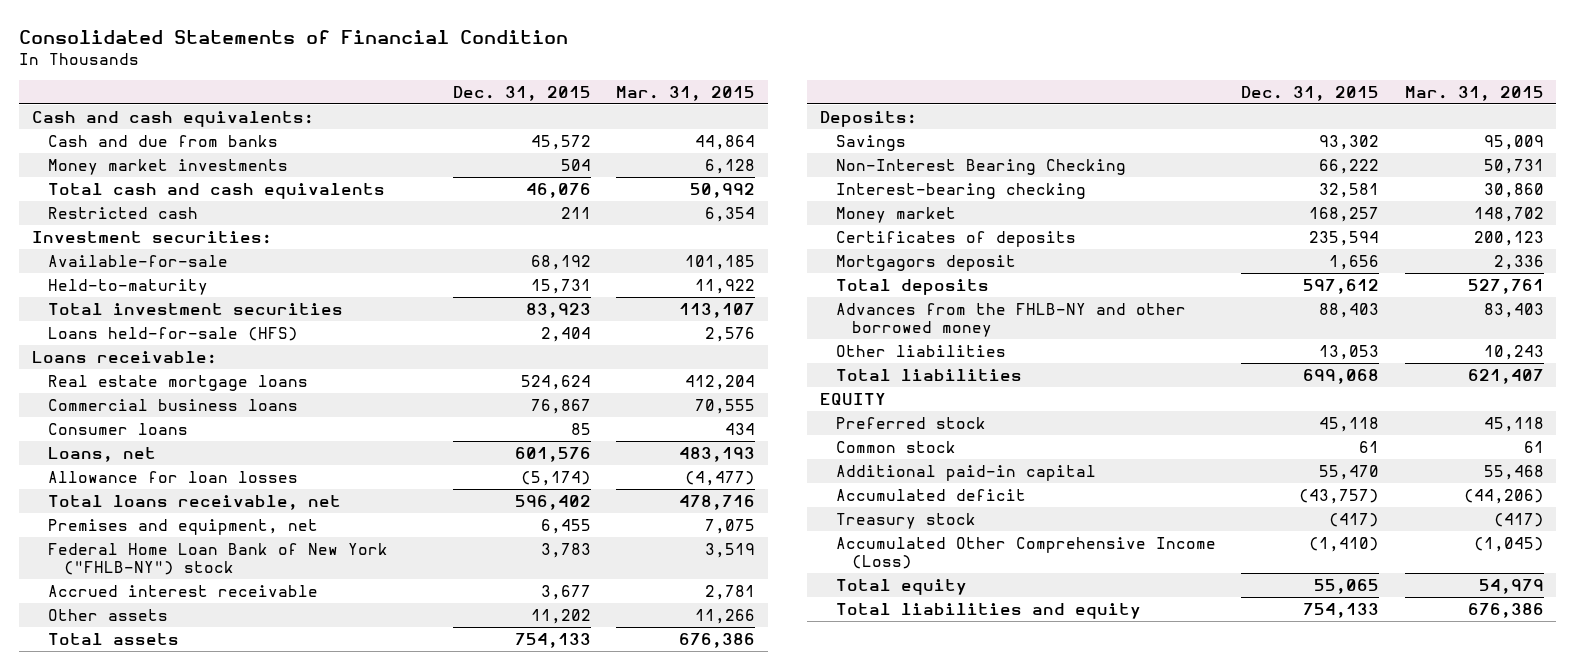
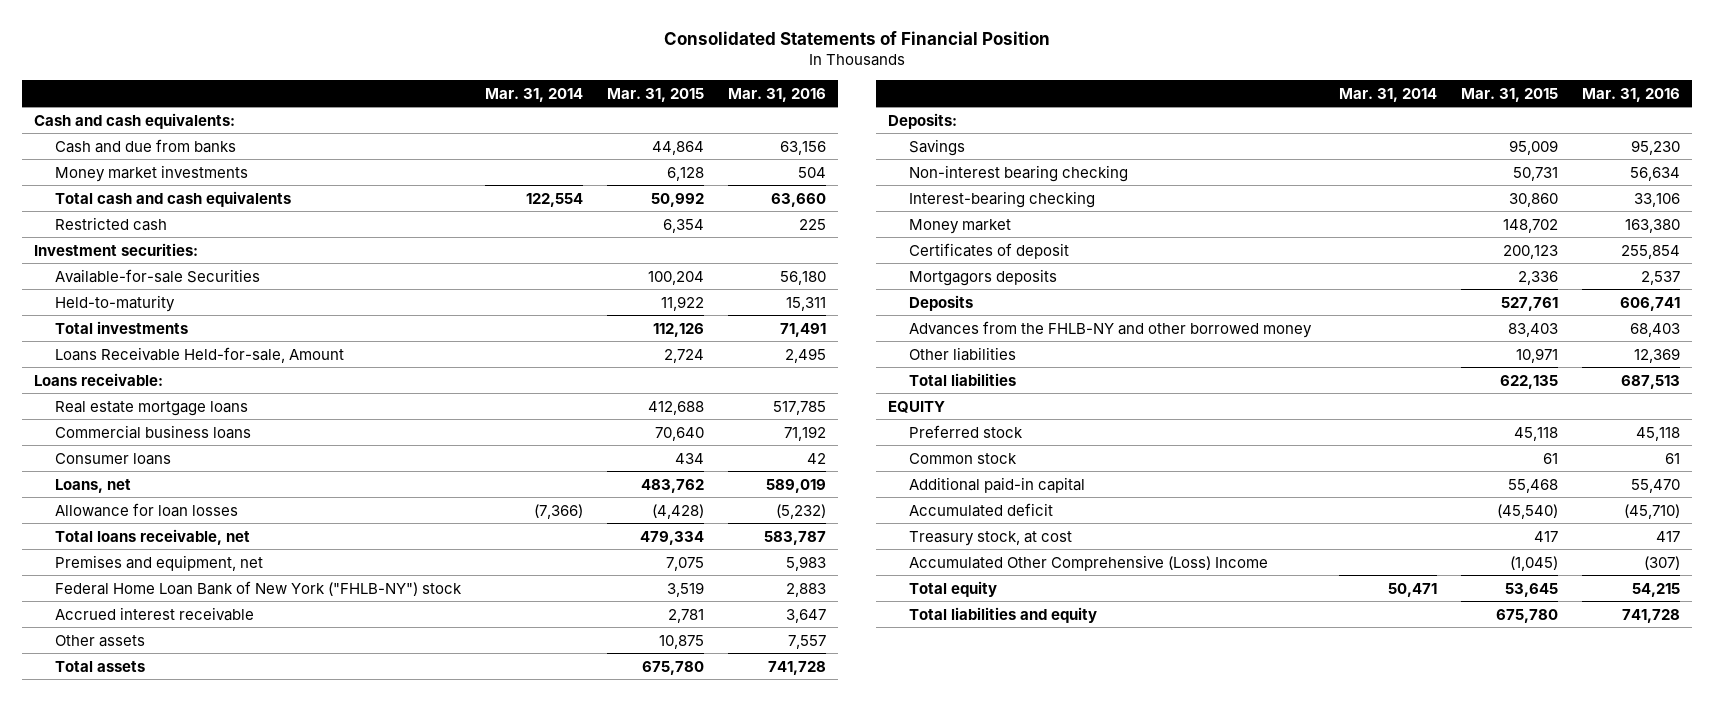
- Consolidated Statements of Financial Condition
+ Consolidated Statements of Financial Position
- | Dec. 31, 2015 | Mar. 31, 2015
+ | Mar. 31, 2014 | Mar. 31, 2015 | Mar. 31, 2016
- Available-for-sale | 68,192 | 101,185
+ Available-for-sale Securities | | 100,204 | 56,180
- Total investment securities | 83,923 | 113,107
- Loans held-for-sale (HFS) | 2,404 | 2,576
+ Total investments | | 112,126 | 71,491
+ Loans Receivable Held-for-sale, Amount | | 2,724 | 2,495
- Real estate mortgage loans | 524,624 | 412,204
- Commercial business loans | 76,867 | 70,555
+ Real estate mortgage loans | | 412,688 | 517,785
+ Commercial business loans | | 70,640 | 71,192
- Loans, net | 601,576 | 483,193
- Allowance for loan losses | (5,174) | (4,477)
- Total loans receivable, net | 596,402 | 478,716
+ Loans, net | | 483,762 | 589,019
+ Allowance for loan losses | (7,366) | (4,428) | (5,232)
+ Total loans receivable, net | | 479,334 | 583,787
- Other assets | 11,202 | 11,266
- Total assets | 754,133 | 676,386
+ Other assets | | 10,875 | 7,557
+ Total assets | | 675,780 | 741,728
- Non-Interest Bearing Checking | 66,222 | 50,731
+ Non-interest bearing checking | | 50,731 | 56,634
- Certificates of deposits | 235,594 | 200,123
- Mortgagors deposit | 1,656 | 2,336
- Total deposits | 597,612 | 527,761
+ Certificates of deposit | | 200,123 | 255,854
+ Mortgagors deposits | | 2,336 | 2,537
+ Deposits | | 527,761 | 606,741
- Other liabilities | 13,053 | 10,243
- Total liabilities | 699,068 | 621,407
+ Other liabilities | | 10,971 | 12,369
+ Total liabilities | | 622,135 | 687,513
- Accumulated deficit | (43,757) | (44,206)
- Treasury stock | (417) | (417)
- Accumulated Other Comprehensive Income (Loss) | (1,410) | (1,045)
- Total equity | 55,065 | 54,979
- Total liabilities and equity | 754,133 | 676,386
+ Accumulated deficit | | (45,540) | (45,710)
+ Treasury stock, at cost | | 417 | 417
+ Accumulated Other Comprehensive (Loss) Income | | (1,045) | (307)
+ Total equity | 50,471 | 53,645 | 54,215
+ Total liabilities and equity | | 675,780 | 741,728

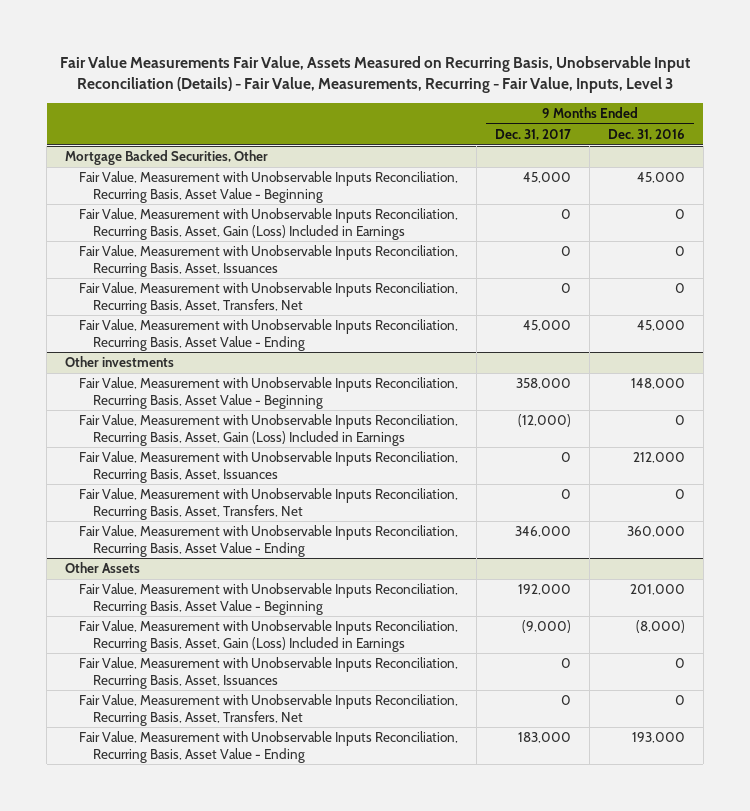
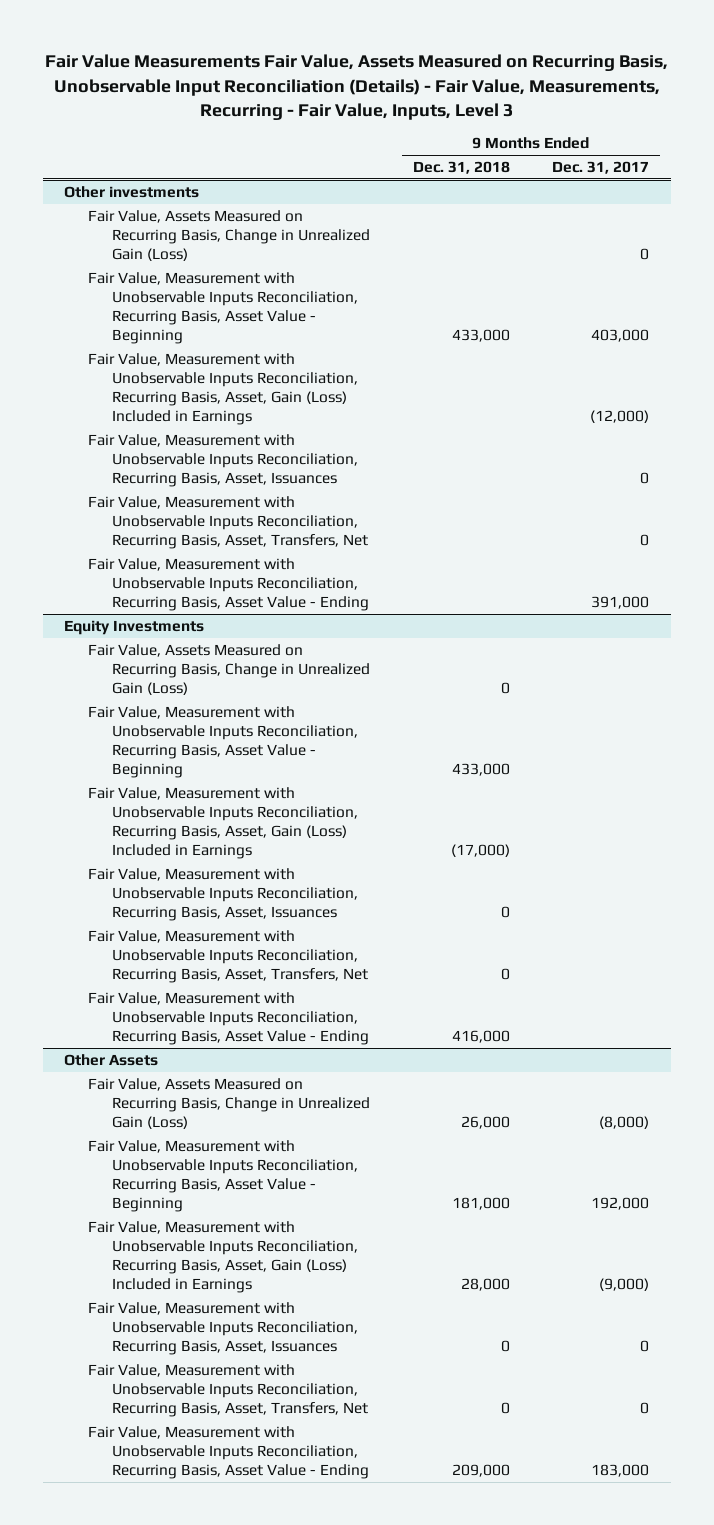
- | 9 Months Ended Dec. 31, 2017 | 9 Months Ended Dec. 31, 2016
+ | 9 Months Ended Dec. 31, 2018 | 9 Months Ended Dec. 31, 2017
- Mortgage Backed Securities, Other
- Fair Value, Measurement with Unobservable Inputs Reconciliation, Recurring Basis, Asset Value - Beginning | 45,000 | 45,000
- Fair Value, Measurement with Unobservable Inputs Reconciliation, Recurring Basis, Asset, Gain (Loss) Included in Earnings | 0 | 0
- Fair Value, Measurement with Unobservable Inputs Reconciliation, Recurring Basis, Asset, Issuances | 0 | 0
- Fair Value, Measurement with Unobservable Inputs Reconciliation, Recurring Basis, Asset, Transfers, Net | 0 | 0
- Fair Value, Measurement with Unobservable Inputs Reconciliation, Recurring Basis, Asset Value - Ending | 45,000 | 45,000
@ Other investments
- Fair Value, Measurement with Unobservable Inputs Reconciliation, Recurring Basis, Asset Value - Beginning | 358,000 | 148,000
+ Fair Value, Assets Measured on Recurring Basis, Change in Unrealized Gain (Loss) | | 0
+ Fair Value, Measurement with Unobservable Inputs Reconciliation, Recurring Basis, Asset Value - Beginning | 433,000 | 403,000
- Fair Value, Measurement with Unobservable Inputs Reconciliation, Recurring Basis, Asset Value - Ending | 346,000 | 360,000
+ Fair Value, Measurement with Unobservable Inputs Reconciliation, Recurring Basis, Asset Value - Ending | | 391,000
+ Equity Investments
+ Fair Value, Assets Measured on Recurring Basis, Change in Unrealized Gain (Loss) | 0 |
+ Fair Value, Measurement with Unobservable Inputs Reconciliation, Recurring Basis, Asset Value - Beginning | 433,000 |
+ Fair Value, Measurement with Unobservable Inputs Reconciliation, Recurring Basis, Asset, Gain (Loss) Included in Earnings | (17,000) |
+ Fair Value, Measurement with Unobservable Inputs Reconciliation, Recurring Basis, Asset, Issuances | 0 |
+ Fair Value, Measurement with Unobservable Inputs Reconciliation, Recurring Basis, Asset, Transfers, Net | 0 |
+ Fair Value, Measurement with Unobservable Inputs Reconciliation, Recurring Basis, Asset Value - Ending | 416,000 |
@ Other Assets
+ Fair Value, Assets Measured on Recurring Basis, Change in Unrealized Gain (Loss) | 26,000 | (8,000)

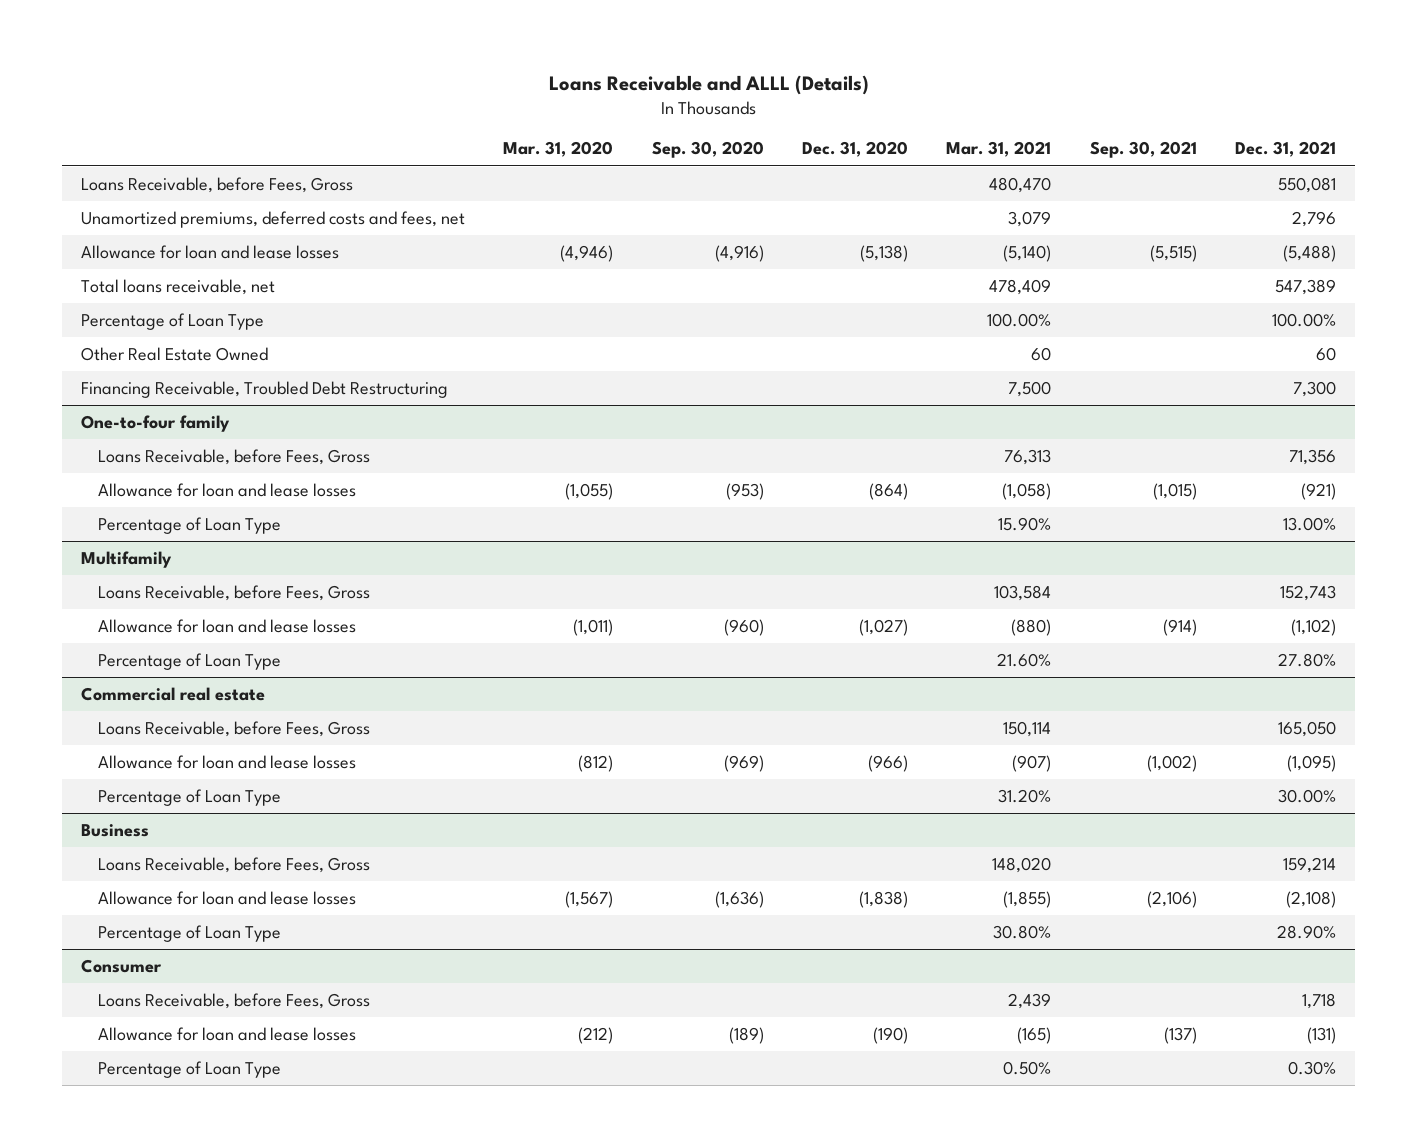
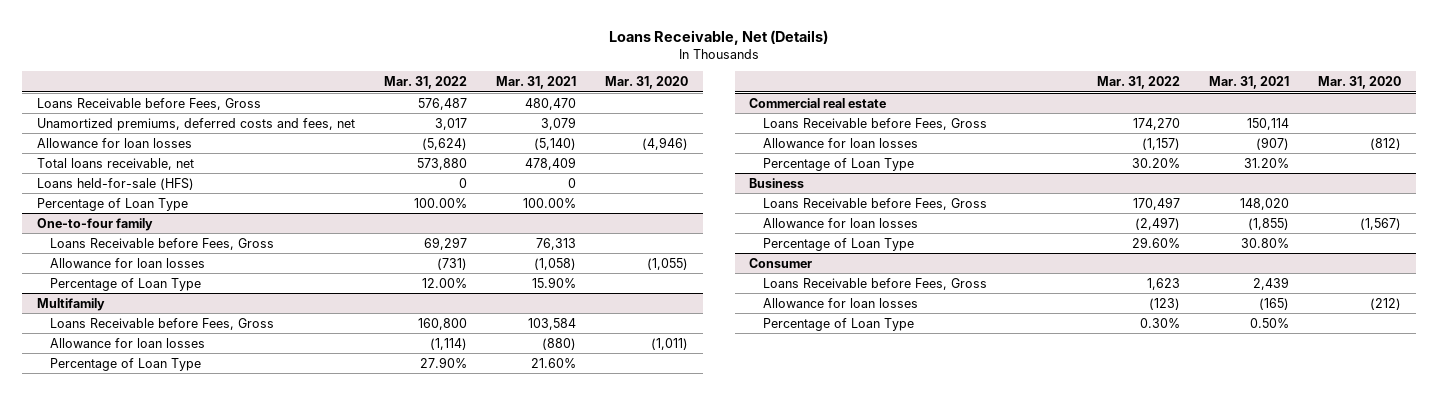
- Loans Receivable and ALLL (Details)
+ Loans Receivable, Net (Details)
- | Mar. 31, 2020 | Sep. 30, 2020 | Dec. 31, 2020 | Mar. 31, 2021 | Sep. 30, 2021 | Dec. 31, 2021
+ | Mar. 31, 2022 | Mar. 31, 2021 | Mar. 31, 2020
- Loans Receivable, before Fees, Gross | | | | 480,470 | | 550,081
+ Loans Receivable before Fees, Gross | 576,487 | 480,470 |
- Allowance for loan and lease losses | (4,946) | (4,916) | (5,138) | (5,140) | (5,515) | (5,488)
+ Allowance for loan losses | (5,624) | (5,140) | (4,946)
+ Loans held-for-sale (HFS) | 0 | 0 |
- Other Real Estate Owned | | | | 60 | | 60
- Financing Receivable, Troubled Debt Restructuring | | | | 7,500 | | 7,300
@ One-to-four family
- Loans Receivable, before Fees, Gross | | | | 76,313 | | 71,356
- Allowance for loan and lease losses | (1,055) | (953) | (864) | (1,058) | (1,015) | (921)
+ Loans Receivable before Fees, Gross | 69,297 | 76,313 |
+ Allowance for loan losses | (731) | (1,058) | (1,055)
@ Multifamily
- Loans Receivable, before Fees, Gross | | | | 103,584 | | 152,743
- Allowance for loan and lease losses | (1,011) | (960) | (1,027) | (880) | (914) | (1,102)
+ Loans Receivable before Fees, Gross | 160,800 | 103,584 |
+ Allowance for loan losses | (1,114) | (880) | (1,011)
@ Commercial real estate
- Loans Receivable, before Fees, Gross | | | | 150,114 | | 165,050
- Allowance for loan and lease losses | (812) | (969) | (966) | (907) | (1,002) | (1,095)
+ Loans Receivable before Fees, Gross | 174,270 | 150,114 |
+ Allowance for loan losses | (1,157) | (907) | (812)
@ Business
- Loans Receivable, before Fees, Gross | | | | 148,020 | | 159,214
- Allowance for loan and lease losses | (1,567) | (1,636) | (1,838) | (1,855) | (2,106) | (2,108)
+ Loans Receivable before Fees, Gross | 170,497 | 148,020 |
+ Allowance for loan losses | (2,497) | (1,855) | (1,567)
@ Consumer
- Loans Receivable, before Fees, Gross | | | | 2,439 | | 1,718
- Allowance for loan and lease losses | (212) | (189) | (190) | (165) | (137) | (131)
+ Loans Receivable before Fees, Gross | 1,623 | 2,439 |
+ Allowance for loan losses | (123) | (165) | (212)

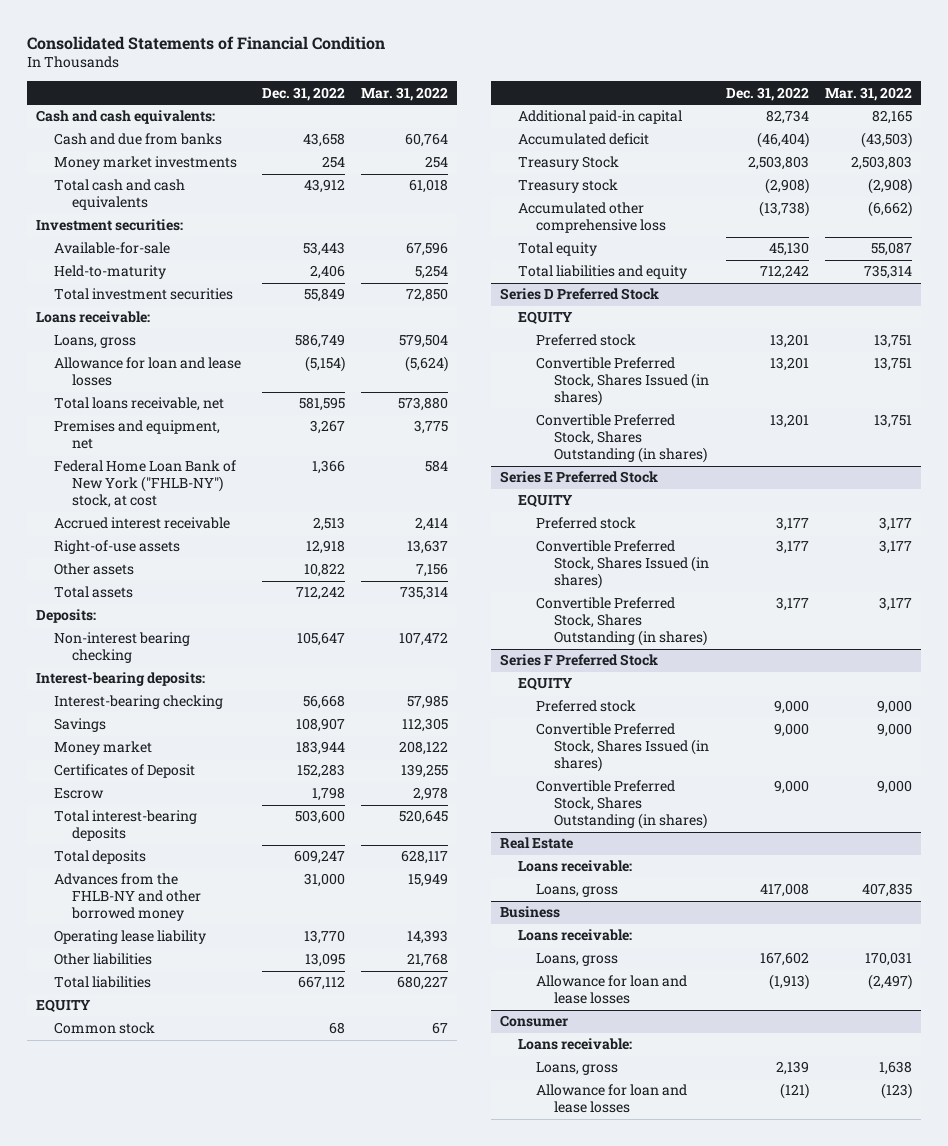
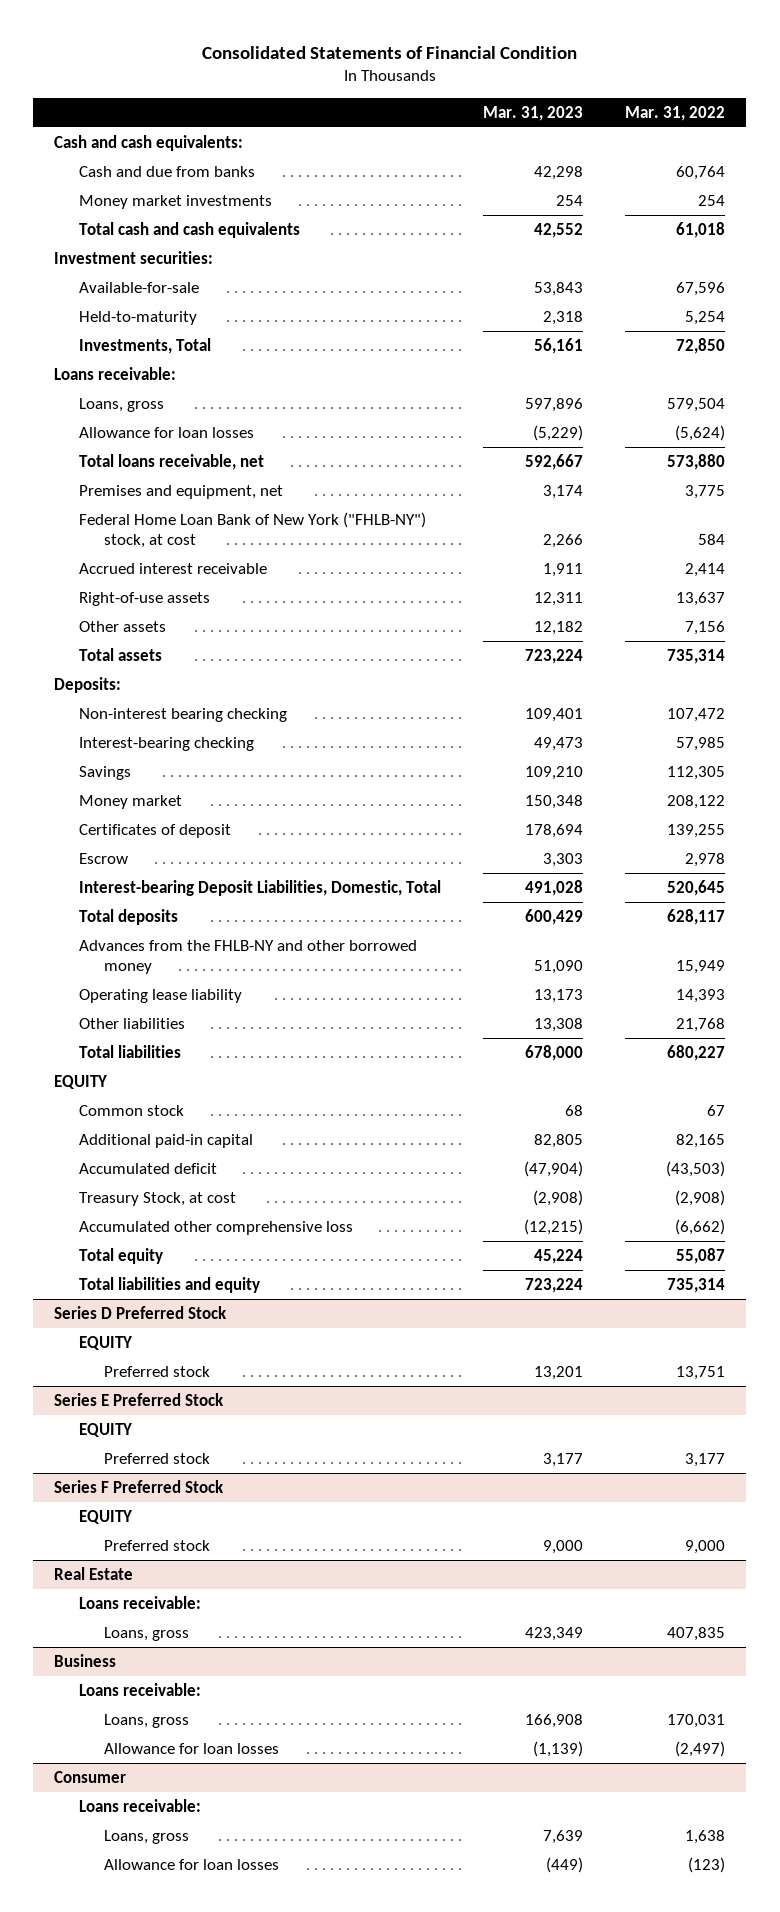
- | Dec. 31, 2022 | Mar. 31, 2022
+ | Mar. 31, 2023 | Mar. 31, 2022
- Total investment securities | 55,849 | 72,850
+ Investments, Total | 56,161 | 72,850
- Allowance for loan and lease losses | (5,154) | (5,624)
+ Allowance for loan losses | (5,229) | (5,624)
- Interest-bearing deposits:
- Certificates of Deposit | 152,283 | 139,255
+ Certificates of deposit | 178,694 | 139,255
- Total interest-bearing deposits | 503,600 | 520,645
+ Interest-bearing Deposit Liabilities, Domestic, Total | 491,028 | 520,645
- Treasury Stock | 2,503,803 | 2,503,803
- Treasury stock | (2,908) | (2,908)
+ Treasury Stock, at cost | (2,908) | (2,908)
@ Series D Preferred Stock
- Convertible Preferred Stock, Shares Issued (in shares) | 13,201 | 13,751
- Convertible Preferred Stock, Shares Outstanding (in shares) | 13,201 | 13,751
@ Series E Preferred Stock
- Convertible Preferred Stock, Shares Issued (in shares) | 3,177 | 3,177
- Convertible Preferred Stock, Shares Outstanding (in shares) | 3,177 | 3,177
@ Series F Preferred Stock
- Convertible Preferred Stock, Shares Issued (in shares) | 9,000 | 9,000
- Convertible Preferred Stock, Shares Outstanding (in shares) | 9,000 | 9,000
@ Business
- Allowance for loan and lease losses | (1,913) | (2,497)
+ Allowance for loan losses | (1,139) | (2,497)
@ Consumer
- Allowance for loan and lease losses | (121) | (123)
+ Allowance for loan losses | (449) | (123)

